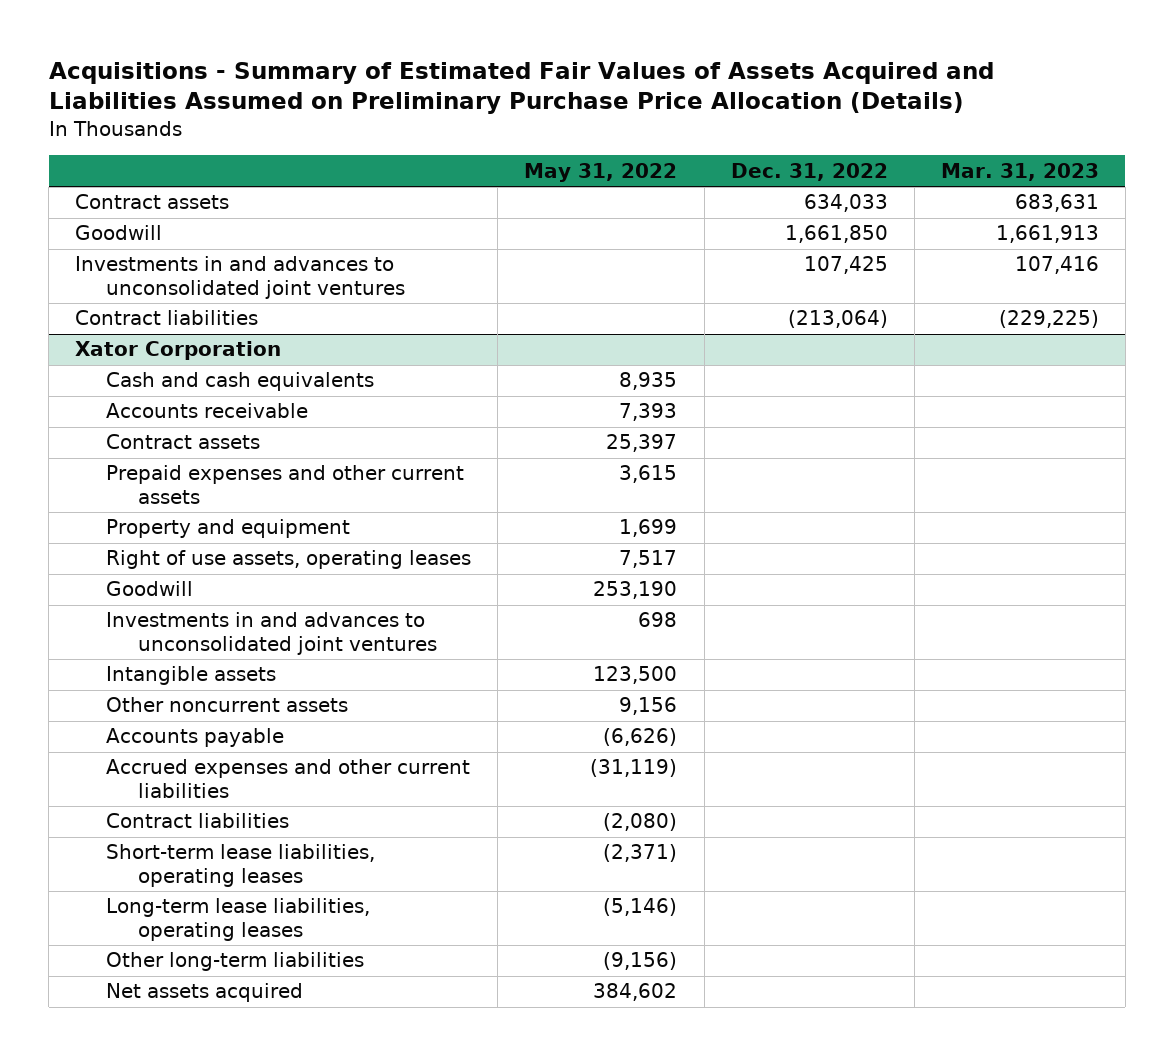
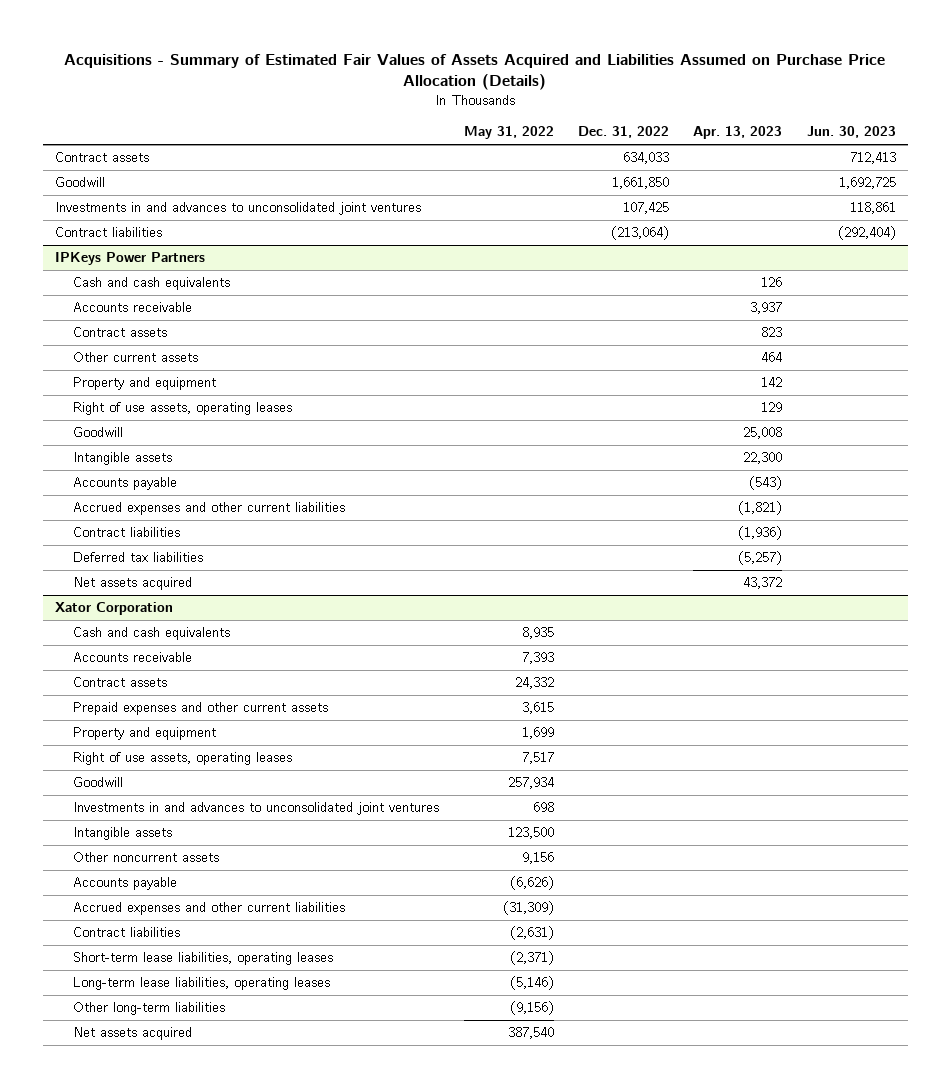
- Acquisitions - Summary of Estimated Fair Values of Assets Acquired and Liabilities Assumed on Preliminary Purchase Price Allocation (Details)
+ Acquisitions - Summary of Estimated Fair Values of Assets Acquired and Liabilities Assumed on Purchase Price Allocation (Details)
- | May 31, 2022 | Dec. 31, 2022 | Mar. 31, 2023
+ | May 31, 2022 | Dec. 31, 2022 | Apr. 13, 2023 | Jun. 30, 2023
+ IPKeys Power Partners
+ Cash and cash equivalents | | | 126 |
+ Accounts receivable | | | 3,937 |
+ Contract assets | | | 823 |
+ Other current assets | | | 464 |
+ Property and equipment | | | 142 |
+ Right of use assets, operating leases | | | 129 |
+ Goodwill | | | 25,008 |
+ Intangible assets | | | 22,300 |
+ Accounts payable | | | (543) |
+ Accrued expenses and other current liabilities | | | (1,821) |
+ Contract liabilities | | | (1,936) |
+ Deferred tax liabilities | | | (5,257) |
+ Net assets acquired | | | 43,372 |
@ Xator Corporation
- Contract assets | 25,397 | |
+ Contract assets | 24,332 | | |
- Goodwill | 253,190 | |
+ Goodwill | 257,934 | | |
- Accrued expenses and other current liabilities | (31,119) | |
- Contract liabilities | (2,080) | |
+ Accrued expenses and other current liabilities | (31,309) | | |
+ Contract liabilities | (2,631) | | |
- Net assets acquired | 384,602 | |
+ Net assets acquired | 387,540 | | |

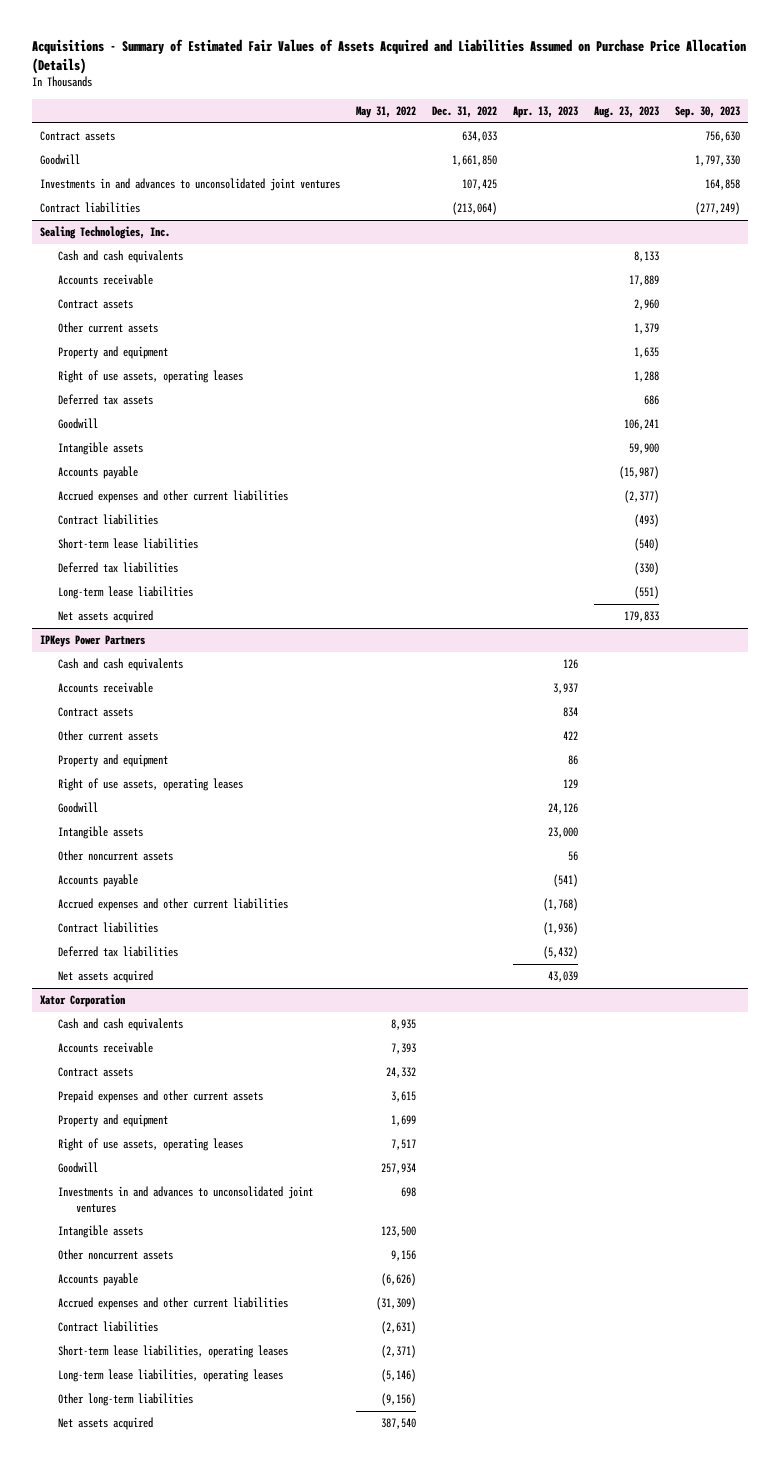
- | May 31, 2022 | Dec. 31, 2022 | Apr. 13, 2023 | Jun. 30, 2023
+ | May 31, 2022 | Dec. 31, 2022 | Apr. 13, 2023 | Aug. 23, 2023 | Sep. 30, 2023
+ Sealing Technologies, Inc.
+ Cash and cash equivalents | | | | 8,133 |
+ Accounts receivable | | | | 17,889 |
+ Contract assets | | | | 2,960 |
+ Other current assets | | | | 1,379 |
+ Property and equipment | | | | 1,635 |
+ Right of use assets, operating leases | | | | 1,288 |
+ Deferred tax assets | | | | 686 |
+ Goodwill | | | | 106,241 |
+ Intangible assets | | | | 59,900 |
+ Accounts payable | | | | (15,987) |
+ Accrued expenses and other current liabilities | | | | (2,377) |
+ Contract liabilities | | | | (493) |
+ Short-term lease liabilities | | | | (540) |
+ Deferred tax liabilities | | | | (330) |
+ Long-term lease liabilities | | | | (551) |
+ Net assets acquired | | | | 179,833 |
@ IPKeys Power Partners
- Contract assets | | | 823 |
- Other current assets | | | 464 |
- Property and equipment | | | 142 |
+ Contract assets | | | 834 | |
+ Other current assets | | | 422 | |
+ Property and equipment | | | 86 | |
- Goodwill | | | 25,008 |
- Intangible assets | | | 22,300 |
- Accounts payable | | | (543) |
- Accrued expenses and other current liabilities | | | (1,821) |
+ Goodwill | | | 24,126 | |
+ Intangible assets | | | 23,000 | |
+ Other noncurrent assets | | | 56 | |
+ Accounts payable | | | (541) | |
+ Accrued expenses and other current liabilities | | | (1,768) | |
- Deferred tax liabilities | | | (5,257) |
- Net assets acquired | | | 43,372 |
+ Deferred tax liabilities | | | (5,432) | |
+ Net assets acquired | | | 43,039 | |

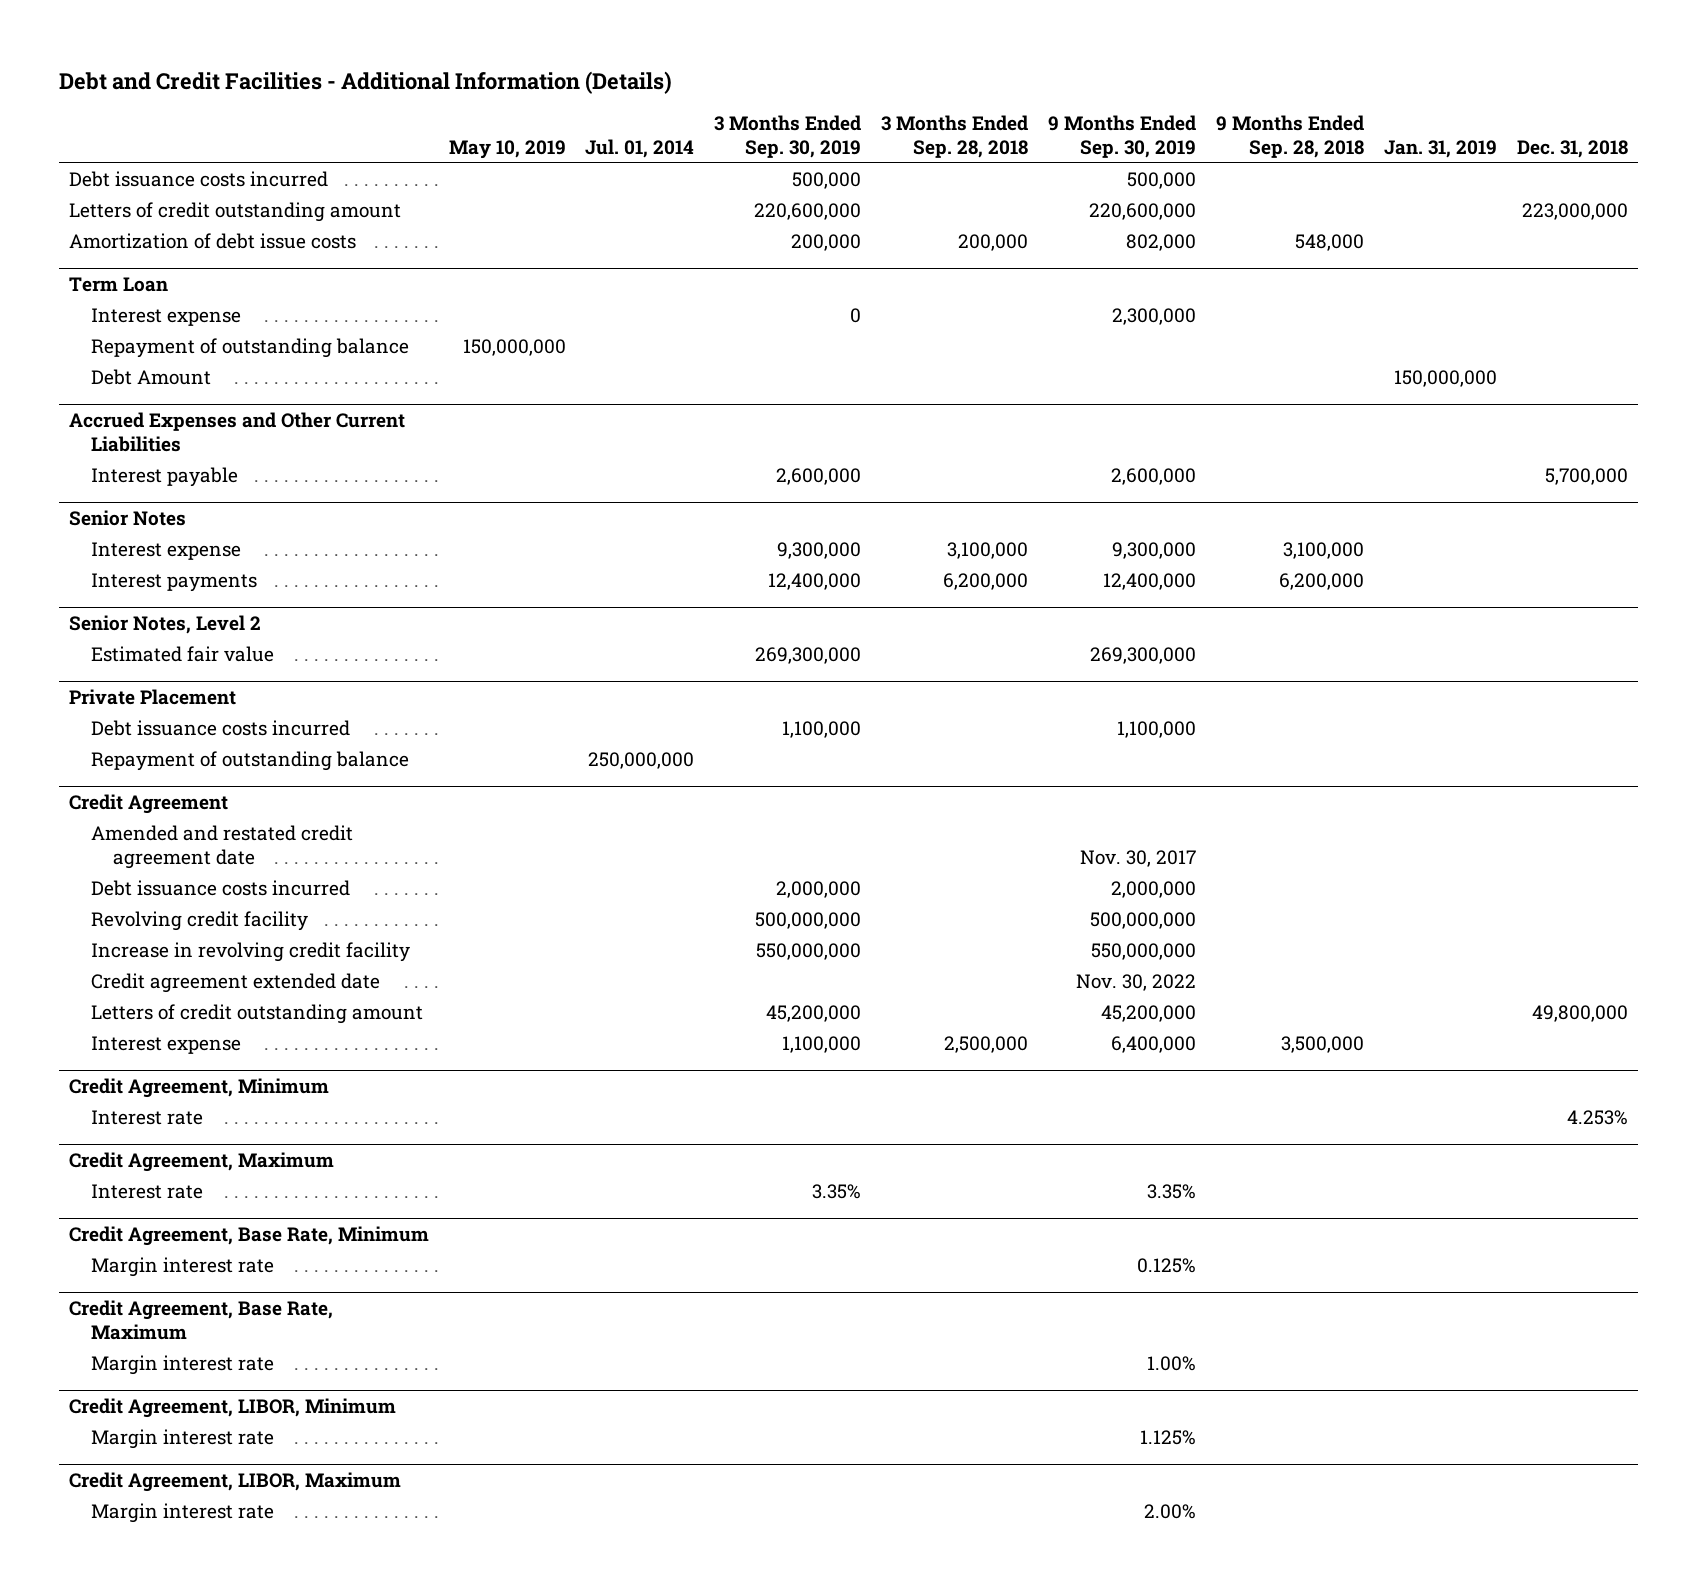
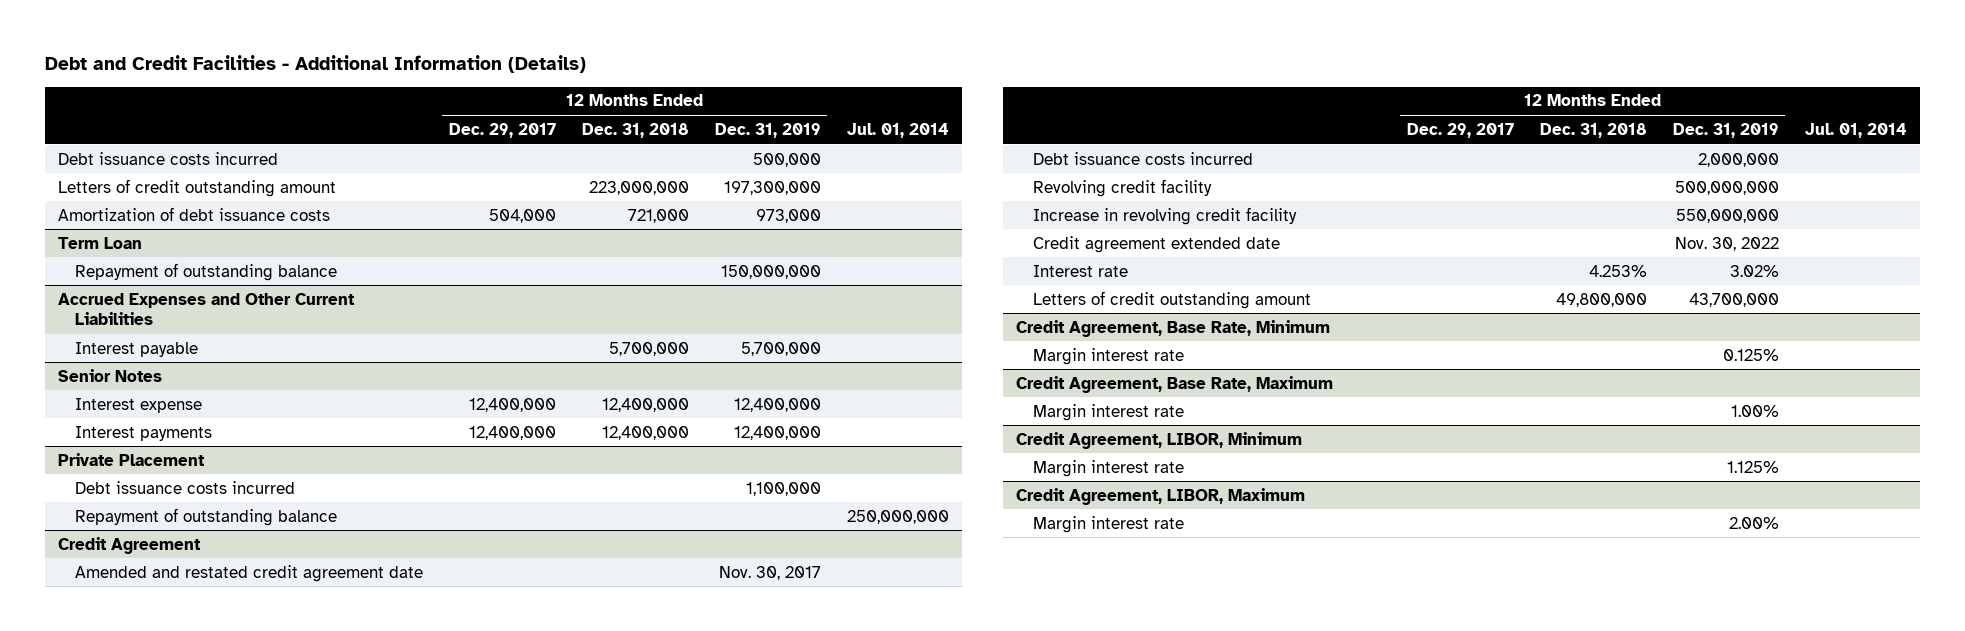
- | May 10, 2019 | Jul. 01, 2014 | 3 Months Ended Sep. 30, 2019 | 3 Months Ended Sep. 28, 2018 | 9 Months Ended Sep. 30, 2019 | 9 Months Ended Sep. 28, 2018 | Jan. 31, 2019 | Dec. 31, 2018
+ | 12 Months Ended Dec. 29, 2017 | 12 Months Ended Dec. 31, 2018 | 12 Months Ended Dec. 31, 2019 | Jul. 01, 2014
- Amortization of debt issue costs | | | 200,000 | 200,000 | 802,000 | 548,000 | |
+ Amortization of debt issuance costs | 504,000 | 721,000 | 973,000 |
@ Term Loan
- Interest expense | | | 0 | | 2,300,000 | | |
- Debt Amount | | | | | | | 150,000,000 |
- Senior Notes, Level 2
- Estimated fair value | | | 269,300,000 | | 269,300,000 | | |
@ Credit Agreement
+ Interest rate | | 4.253% | 3.02% |
- Interest expense | | | 1,100,000 | 2,500,000 | 6,400,000 | 3,500,000 | |
- Credit Agreement, Minimum
- Interest rate | | | | | | | | 4.253%
- Credit Agreement, Maximum
- Interest rate | | | 3.35% | | 3.35% | | |

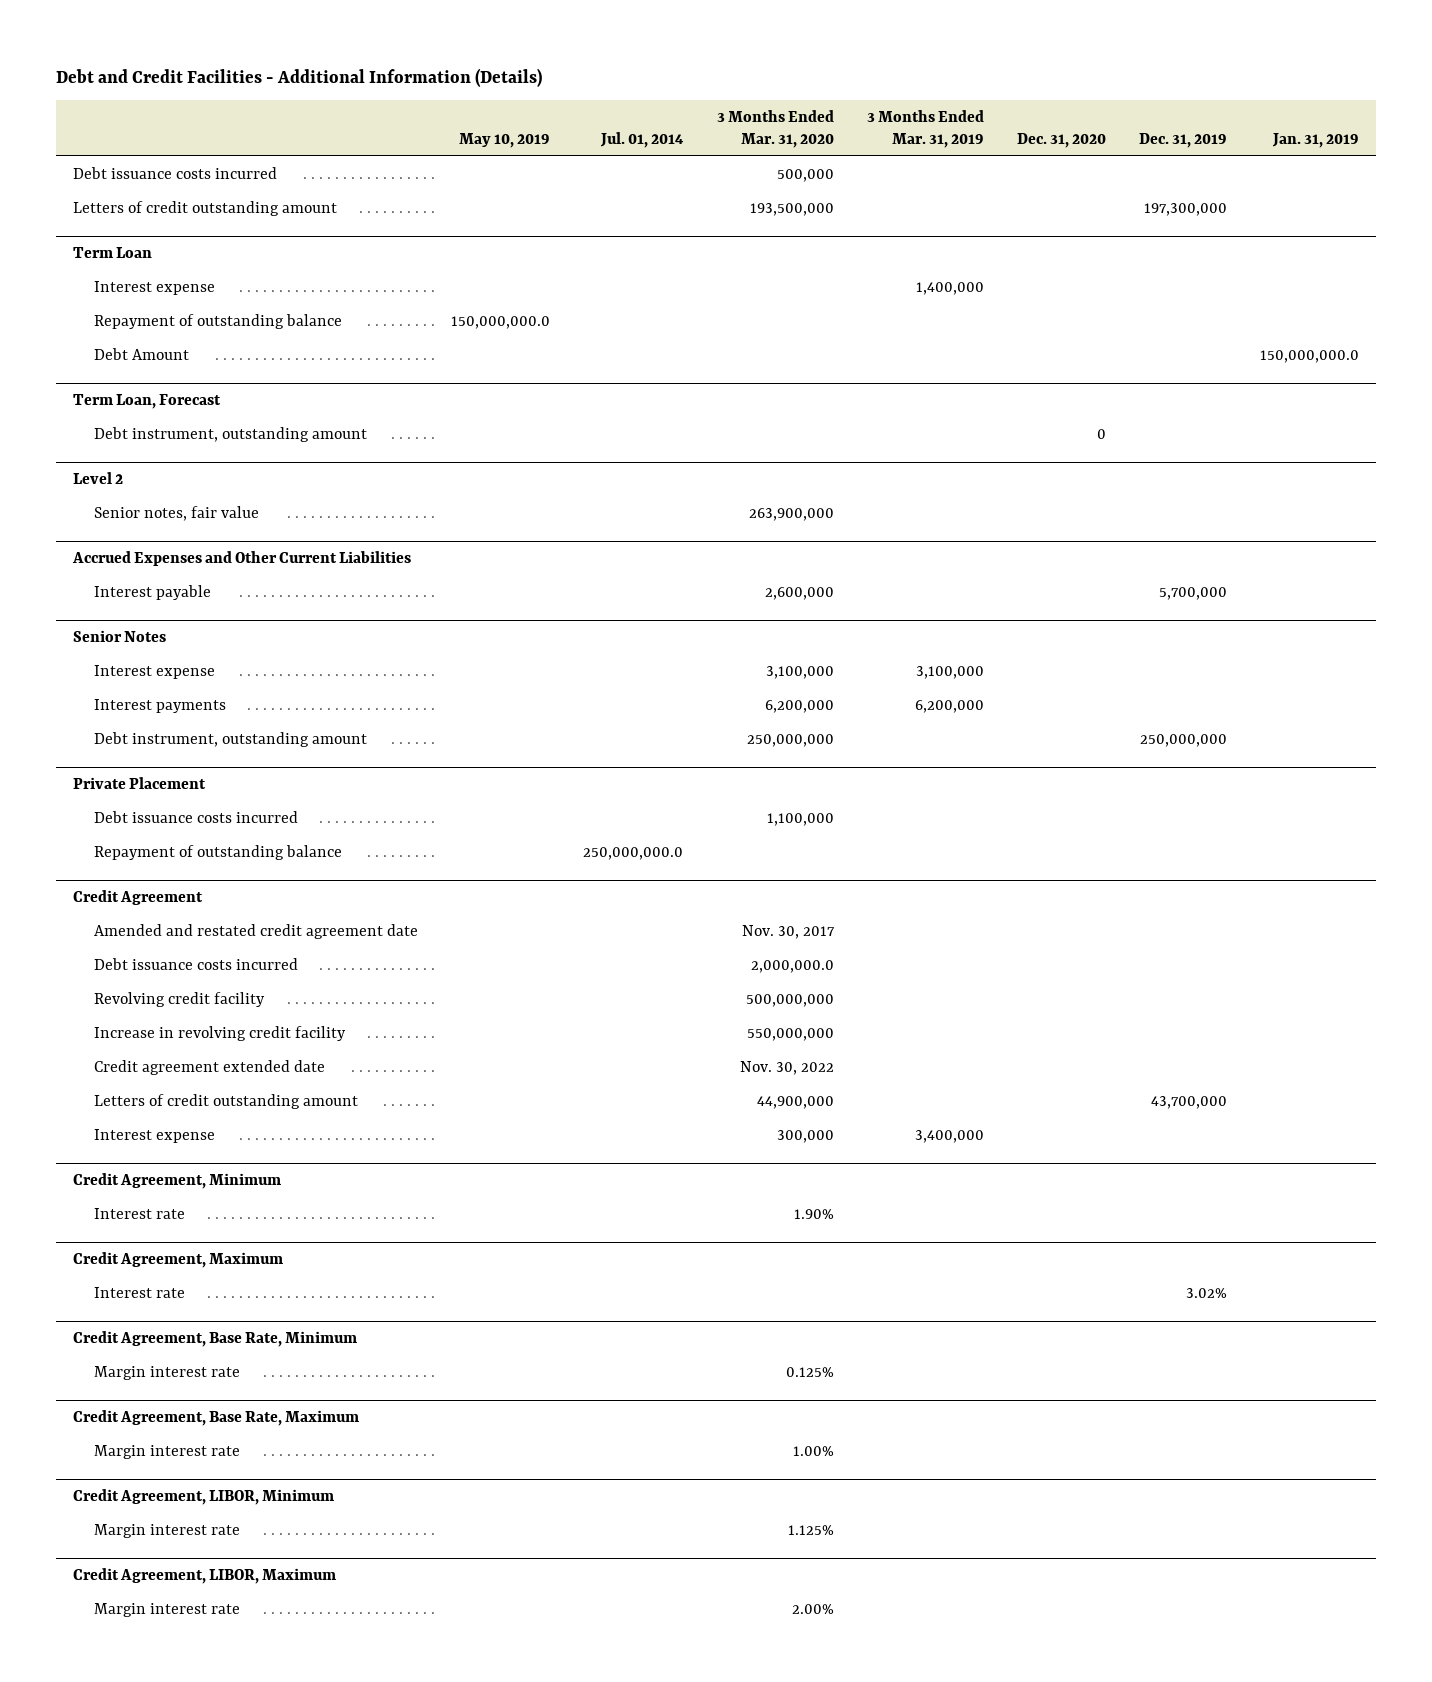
- | 12 Months Ended Dec. 29, 2017 | 12 Months Ended Dec. 31, 2018 | 12 Months Ended Dec. 31, 2019 | Jul. 01, 2014
+ | May 10, 2019 | Jul. 01, 2014 | 3 Months Ended Mar. 31, 2020 | 3 Months Ended Mar. 31, 2019 | Dec. 31, 2020 | Dec. 31, 2019 | Jan. 31, 2019
- Amortization of debt issuance costs | 504,000 | 721,000 | 973,000 |
@ Term Loan
+ Interest expense | | | | 1,400,000 | | |
+ Debt Amount | | | | | | | 150,000,000.0
+ Term Loan, Forecast
+ Debt instrument, outstanding amount | | | | | 0 | |
+ Level 2
+ Senior notes, fair value | | | 263,900,000 | | | |
@ Senior Notes
+ Debt instrument, outstanding amount | | | 250,000,000 | | | 250,000,000 |
@ Private Placement
- Repayment of outstanding balance | | | | 250,000,000
+ Repayment of outstanding balance | | 250,000,000.0 | | | | |
@ Credit Agreement
- Interest rate | | 4.253% | 3.02% |
+ Interest expense | | | 300,000 | 3,400,000 | | |
+ Credit Agreement, Minimum
+ Interest rate | | | 1.90% | | | |
+ Credit Agreement, Maximum
+ Interest rate | | | | | | 3.02% |

